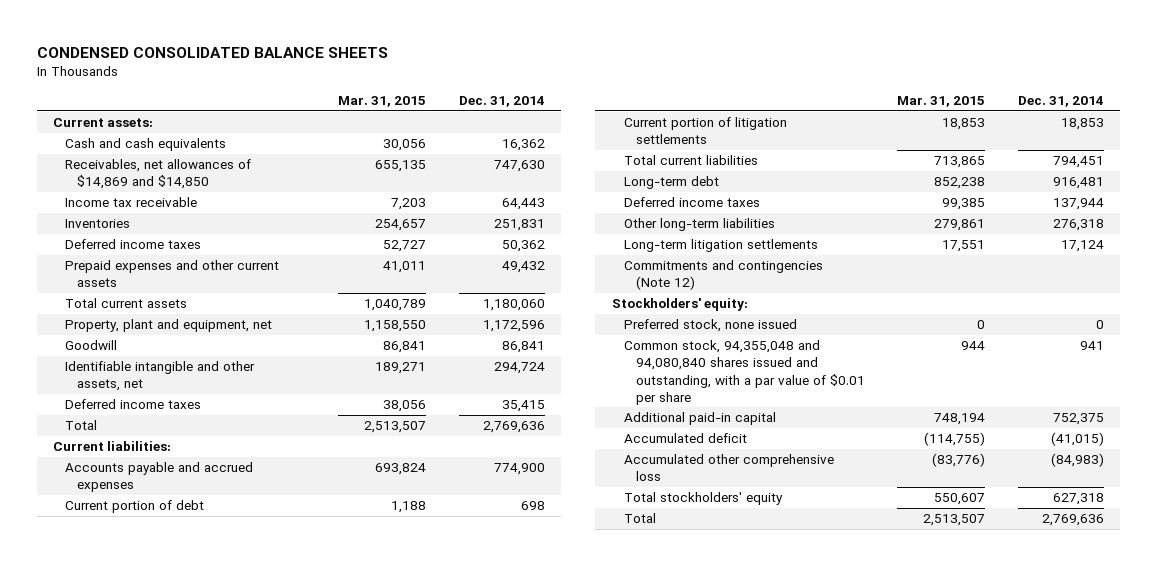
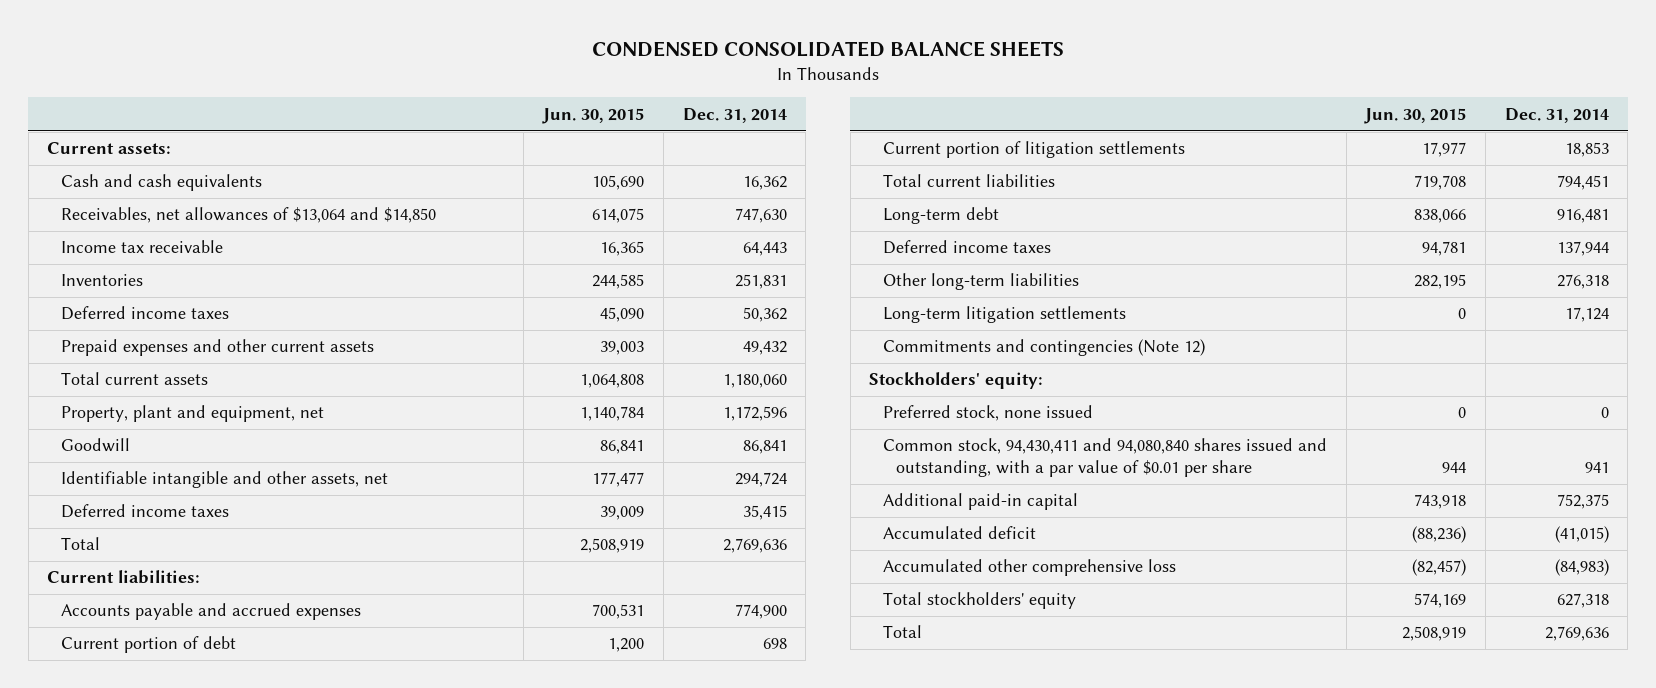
- | Mar. 31, 2015 | Dec. 31, 2014
+ | Jun. 30, 2015 | Dec. 31, 2014
- Receivables, net allowances of $14,869 and $14,850 | 655,135 | 747,630
+ Receivables, net allowances of $13,064 and $14,850 | 614,075 | 747,630
- Common stock, 94,355,048 and 94,080,840 shares issued and outstanding, with a par value of $0.01 per share | 944 | 941
+ Common stock, 94,430,411 and 94,080,840 shares issued and outstanding, with a par value of $0.01 per share | 944 | 941

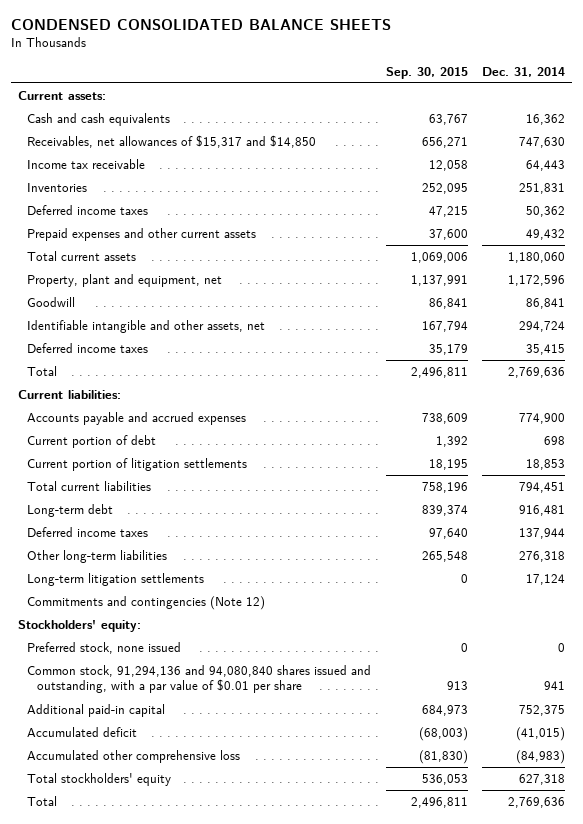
- | Jun. 30, 2015 | Dec. 31, 2014
+ | Sep. 30, 2015 | Dec. 31, 2014
- Receivables, net allowances of $13,064 and $14,850 | 614,075 | 747,630
+ Receivables, net allowances of $15,317 and $14,850 | 656,271 | 747,630
- Common stock, 94,430,411 and 94,080,840 shares issued and outstanding, with a par value of $0.01 per share | 944 | 941
+ Common stock, 91,294,136 and 94,080,840 shares issued and outstanding, with a par value of $0.01 per share | 913 | 941

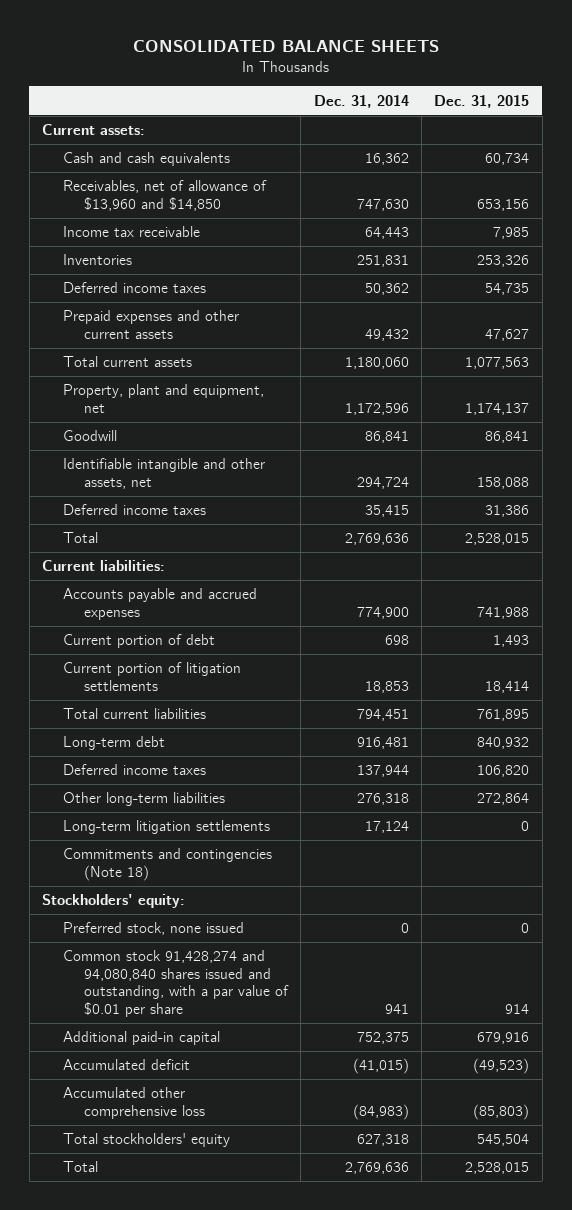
- CONDENSED CONSOLIDATED BALANCE SHEETS
+ CONSOLIDATED BALANCE SHEETS
- | Sep. 30, 2015 | Dec. 31, 2014
+ | Dec. 31, 2014 | Dec. 31, 2015
- Receivables, net allowances of $15,317 and $14,850 | 656,271 | 747,630
+ Receivables, net of allowance of $13,960 and $14,850 | 747,630 | 653,156
- Commitments and contingencies (Note 12)
+ Commitments and contingencies (Note 18)
- Common stock, 91,294,136 and 94,080,840 shares issued and outstanding, with a par value of $0.01 per share | 913 | 941
+ Common stock 91,428,274 and 94,080,840 shares issued and outstanding, with a par value of $0.01 per share | 941 | 914

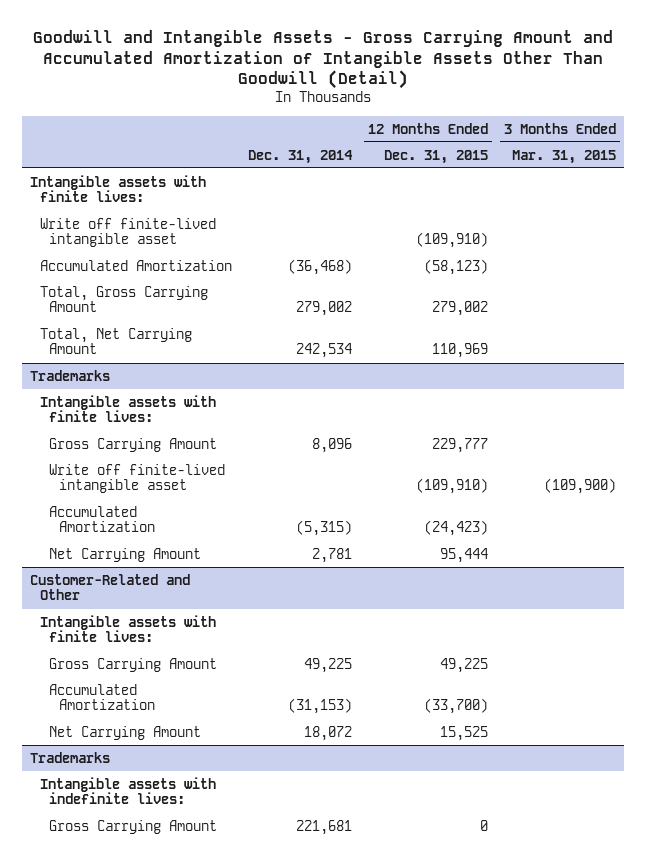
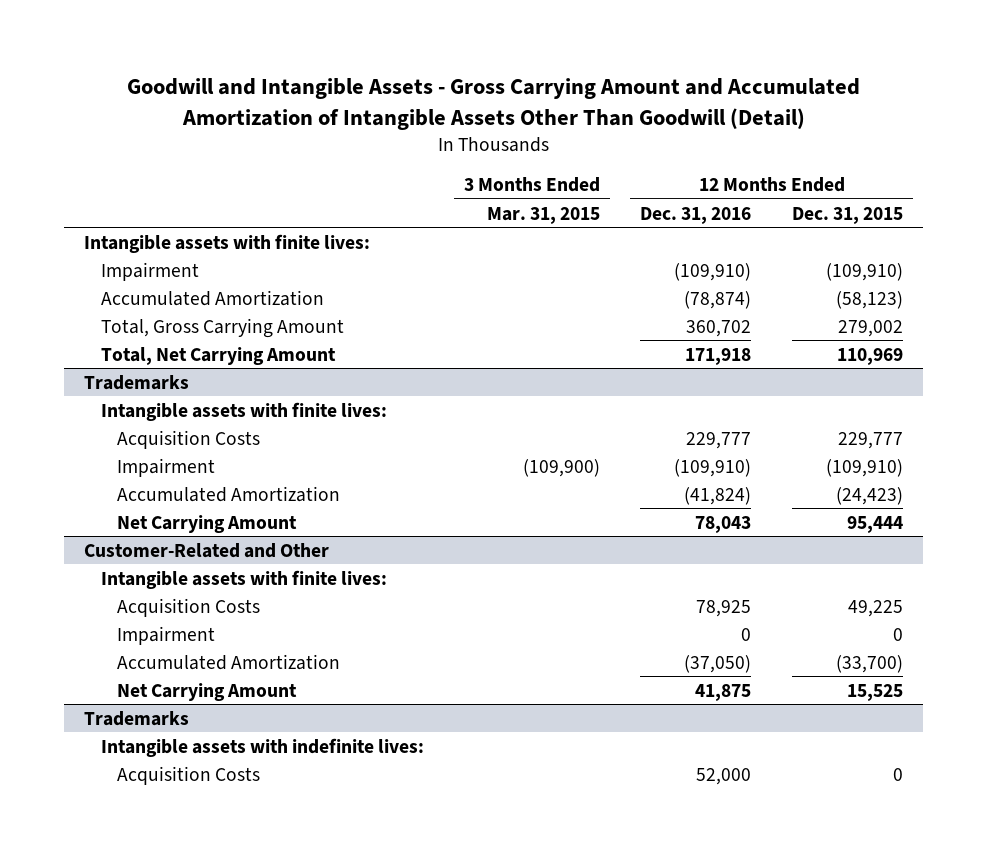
- | Dec. 31, 2014 | 12 Months Ended Dec. 31, 2015 | 3 Months Ended Mar. 31, 2015
+ | 3 Months Ended Mar. 31, 2015 | 12 Months Ended Dec. 31, 2016 | 12 Months Ended Dec. 31, 2015
- Write off finite-lived intangible asset | | (109,910) |
+ Impairment | | (109,910) | (109,910)
@ Trademarks
- Gross Carrying Amount | 8,096 | 229,777 |
- Write off finite-lived intangible asset | | (109,910) | (109,900)
+ Acquisition Costs | | 229,777 | 229,777
+ Impairment | (109,900) | (109,910) | (109,910)
@ Customer-Related and Other
- Gross Carrying Amount | 49,225 | 49,225 |
+ Acquisition Costs | | 78,925 | 49,225
+ Impairment | | 0 | 0
@ Trademarks
- Gross Carrying Amount | 221,681 | 0 |
+ Acquisition Costs | | 52,000 | 0

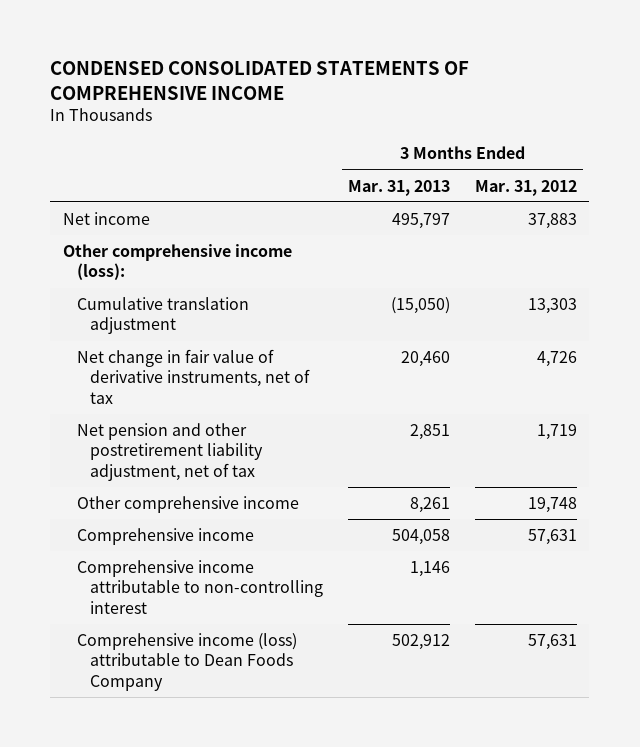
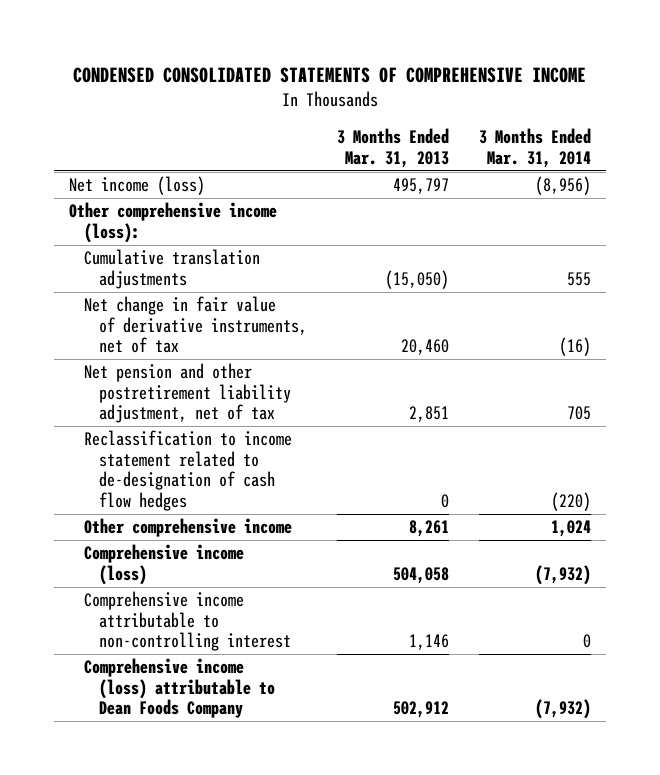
- | 3 Months Ended Mar. 31, 2013 | 3 Months Ended Mar. 31, 2012
+ | 3 Months Ended Mar. 31, 2013 | 3 Months Ended Mar. 31, 2014
- Net income | 495,797 | 37,883
+ Net income (loss) | 495,797 | (8,956)
- Cumulative translation adjustment | (15,050) | 13,303
+ Cumulative translation adjustments | (15,050) | 555
+ Reclassification to income statement related to de-designation of cash flow hedges | 0 | (220)
- Comprehensive income | 504,058 | 57,631
+ Comprehensive income (loss) | 504,058 | (7,932)

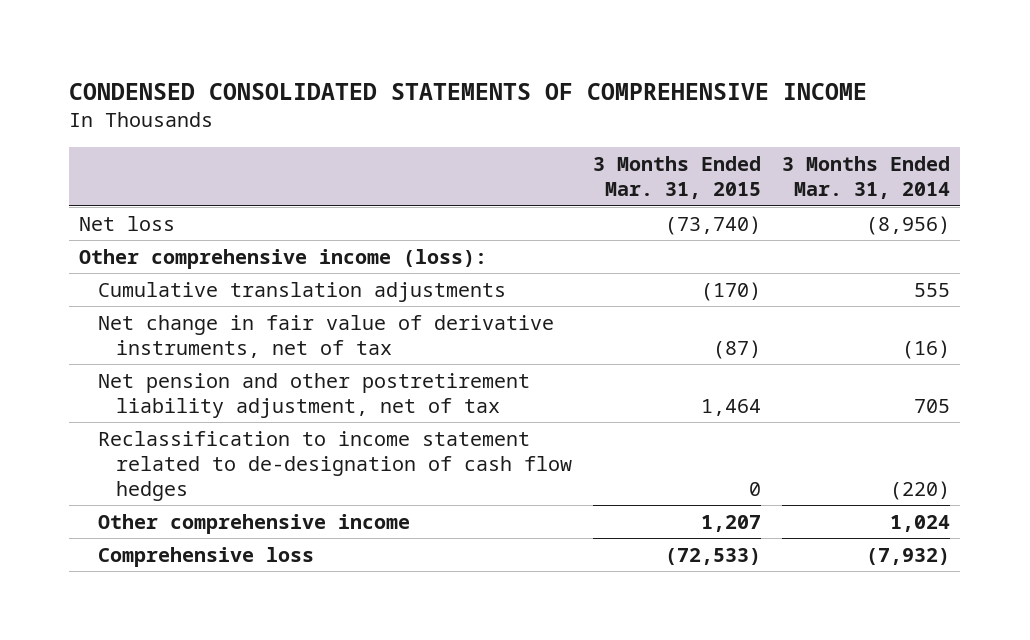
- | 3 Months Ended Mar. 31, 2013 | 3 Months Ended Mar. 31, 2014
+ | 3 Months Ended Mar. 31, 2015 | 3 Months Ended Mar. 31, 2014
- Net income (loss) | 495,797 | (8,956)
+ Net loss | (73,740) | (8,956)
- Comprehensive income (loss) | 504,058 | (7,932)
- Comprehensive income attributable to non-controlling interest | 1,146 | 0
- Comprehensive income (loss) attributable to Dean Foods Company | 502,912 | (7,932)
+ Comprehensive loss | (72,533) | (7,932)

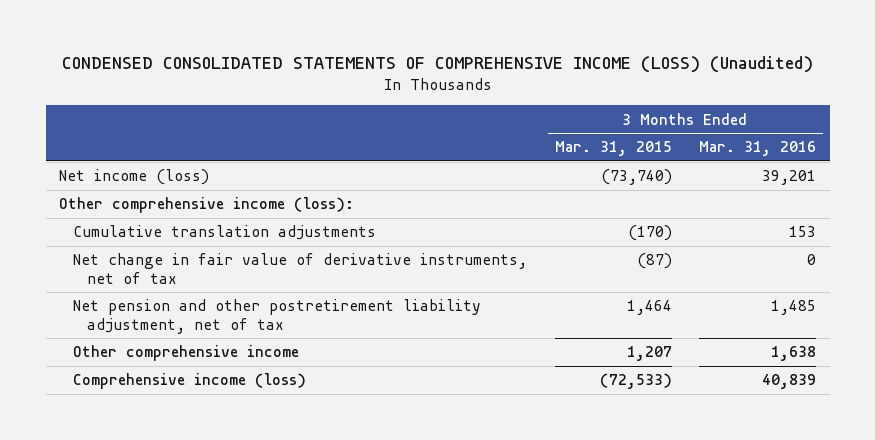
- CONDENSED CONSOLIDATED STATEMENTS OF COMPREHENSIVE INCOME
+ CONDENSED CONSOLIDATED STATEMENTS OF COMPREHENSIVE INCOME (LOSS) (Unaudited)
- | 3 Months Ended Mar. 31, 2015 | 3 Months Ended Mar. 31, 2014
+ | 3 Months Ended Mar. 31, 2015 | 3 Months Ended Mar. 31, 2016
- Net loss | (73,740) | (8,956)
+ Net income (loss) | (73,740) | 39,201
- Reclassification to income statement related to de-designation of cash flow hedges | 0 | (220)
- Comprehensive loss | (72,533) | (7,932)
+ Comprehensive income (loss) | (72,533) | 40,839

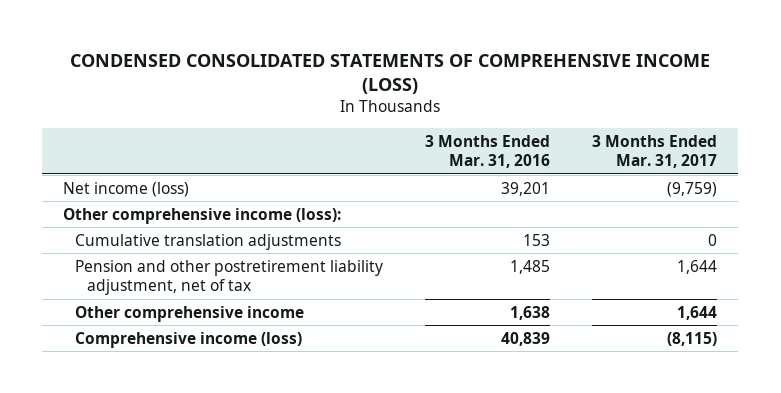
- CONDENSED CONSOLIDATED STATEMENTS OF COMPREHENSIVE INCOME (LOSS) (Unaudited)
+ CONDENSED CONSOLIDATED STATEMENTS OF COMPREHENSIVE INCOME (LOSS)
- | 3 Months Ended Mar. 31, 2015 | 3 Months Ended Mar. 31, 2016
+ | 3 Months Ended Mar. 31, 2016 | 3 Months Ended Mar. 31, 2017
- Net change in fair value of derivative instruments, net of tax | (87) | 0
- Net pension and other postretirement liability adjustment, net of tax | 1,464 | 1,485
+ Pension and other postretirement liability adjustment, net of tax | 1,485 | 1,644

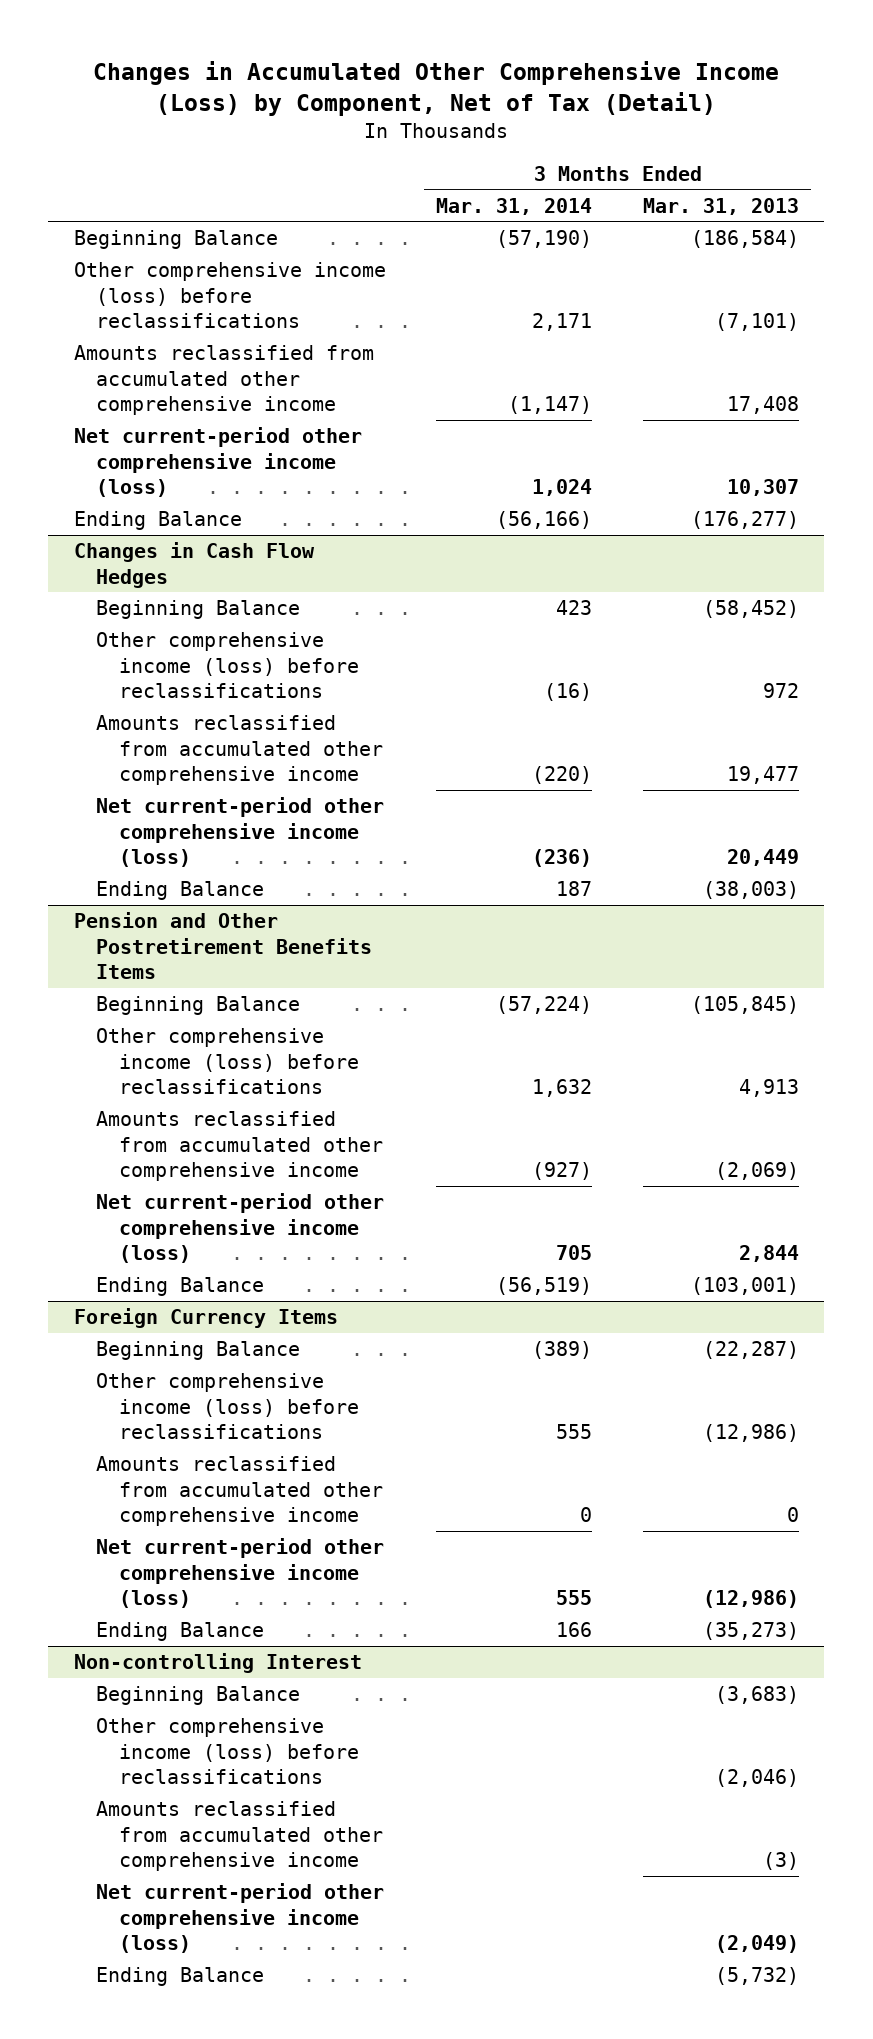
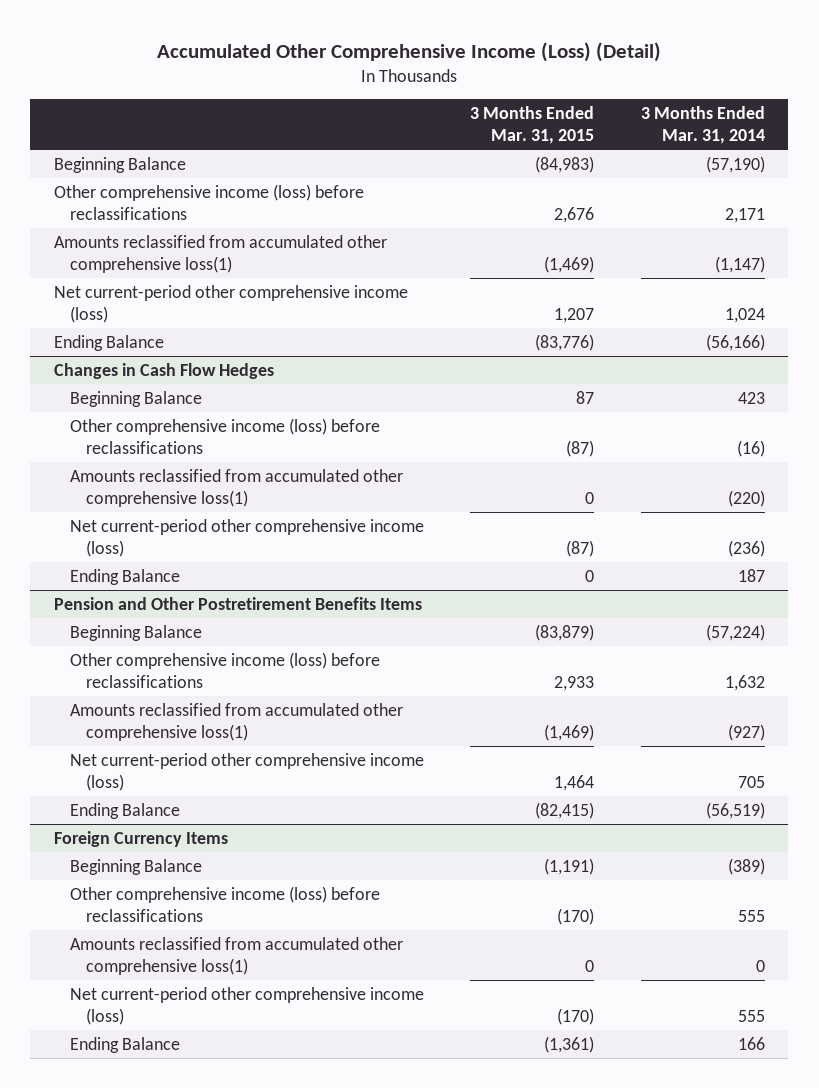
- Changes in Accumulated Other Comprehensive Income (Loss) by Component, Net of Tax (Detail)
+ Accumulated Other Comprehensive Income (Loss) (Detail)
- | 3 Months Ended Mar. 31, 2014 | 3 Months Ended Mar. 31, 2013
+ | 3 Months Ended Mar. 31, 2015 | 3 Months Ended Mar. 31, 2014
- Amounts reclassified from accumulated other comprehensive income | (1,147) | 17,408
+ Amounts reclassified from accumulated other comprehensive loss(1) | (1,469) | (1,147)
@ Changes in Cash Flow Hedges
- Amounts reclassified from accumulated other comprehensive income | (220) | 19,477
+ Amounts reclassified from accumulated other comprehensive loss(1) | 0 | (220)
@ Pension and Other Postretirement Benefits Items
- Amounts reclassified from accumulated other comprehensive income | (927) | (2,069)
+ Amounts reclassified from accumulated other comprehensive loss(1) | (1,469) | (927)
@ Foreign Currency Items
- Amounts reclassified from accumulated other comprehensive income | 0 | 0
+ Amounts reclassified from accumulated other comprehensive loss(1) | 0 | 0
- Non-controlling Interest
- Beginning Balance | | (3,683)
- Other comprehensive income (loss) before reclassifications | | (2,046)
- Amounts reclassified from accumulated other comprehensive income | | (3)
- Net current-period other comprehensive income (loss) | | (2,049)
- Ending Balance | | (5,732)

